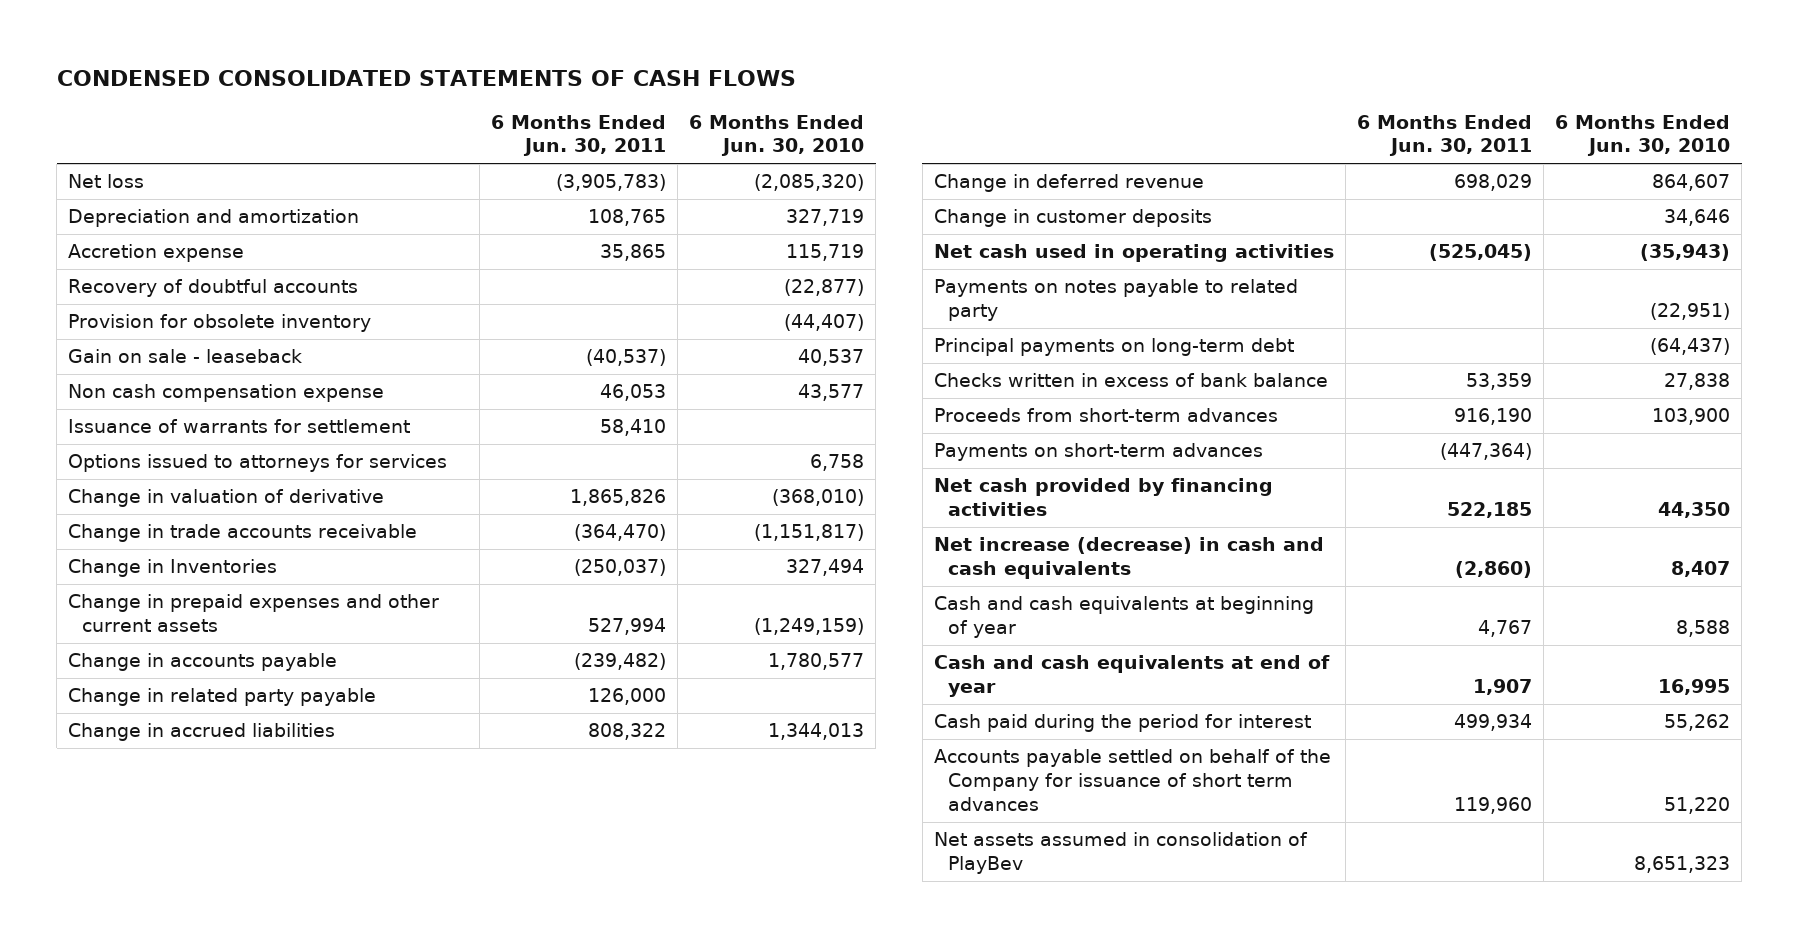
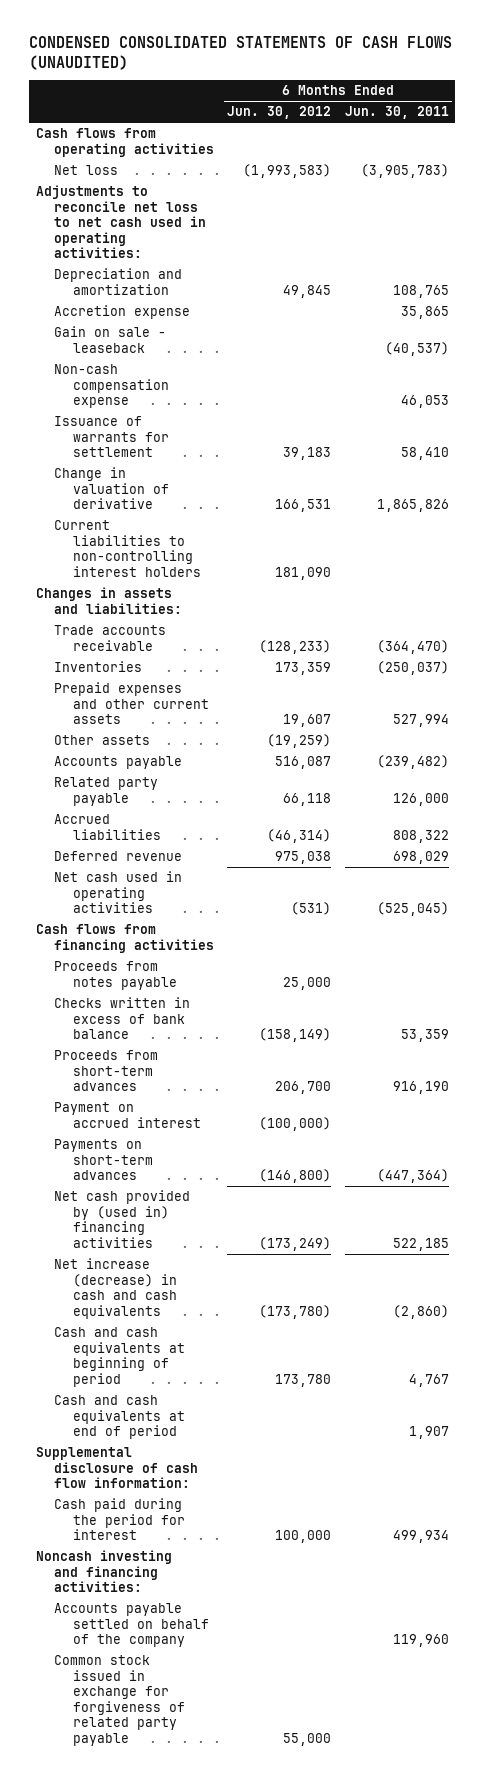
- CONDENSED CONSOLIDATED STATEMENTS OF CASH FLOWS
+ CONDENSED CONSOLIDATED STATEMENTS OF CASH FLOWS (UNAUDITED)
- | 6 Months Ended Jun. 30, 2011 | 6 Months Ended Jun. 30, 2010
+ | 6 Months Ended Jun. 30, 2012 | 6 Months Ended Jun. 30, 2011
+ Cash flows from operating activities
+ Adjustments to reconcile net loss to net cash used in operating activities:
- Recovery of doubtful accounts | | (22,877)
- Provision for obsolete inventory | | (44,407)
- Non cash compensation expense | 46,053 | 43,577
+ Non-cash compensation expense | | 46,053
- Options issued to attorneys for services | | 6,758
- Change in trade accounts receivable | (364,470) | (1,151,817)
- Change in Inventories | (250,037) | 327,494
- Change in prepaid expenses and other current assets | 527,994 | (1,249,159)
- Change in accounts payable | (239,482) | 1,780,577
- Change in related party payable | 126,000 |
- Change in accrued liabilities | 808,322 | 1,344,013
- Change in deferred revenue | 698,029 | 864,607
- Change in customer deposits | | 34,646
+ Current liabilities to non-controlling interest holders | 181,090 |
+ Changes in assets and liabilities:
+ Trade accounts receivable | (128,233) | (364,470)
+ Inventories | 173,359 | (250,037)
+ Prepaid expenses and other current assets | 19,607 | 527,994
+ Other assets | (19,259) |
+ Accounts payable | 516,087 | (239,482)
+ Related party payable | 66,118 | 126,000
+ Accrued liabilities | (46,314) | 808,322
+ Deferred revenue | 975,038 | 698,029
- Payments on notes payable to related party | | (22,951)
- Principal payments on long-term debt | | (64,437)
+ Cash flows from financing activities
+ Proceeds from notes payable | 25,000 |
+ Payment on accrued interest | (100,000) |
- Net cash provided by financing activities | 522,185 | 44,350
+ Net cash provided by (used in) financing activities | (173,249) | 522,185
- Cash and cash equivalents at beginning of year | 4,767 | 8,588
- Cash and cash equivalents at end of year | 1,907 | 16,995
+ Cash and cash equivalents at beginning of period | 173,780 | 4,767
+ Cash and cash equivalents at end of period | | 1,907
+ Supplemental disclosure of cash flow information:
- Accounts payable settled on behalf of the Company for issuance of short term advances | 119,960 | 51,220
- Net assets assumed in consolidation of PlayBev | | 8,651,323
+ Noncash investing and financing activities:
+ Accounts payable settled on behalf of the company | | 119,960
+ Common stock issued in exchange for forgiveness of related party payable | 55,000 |

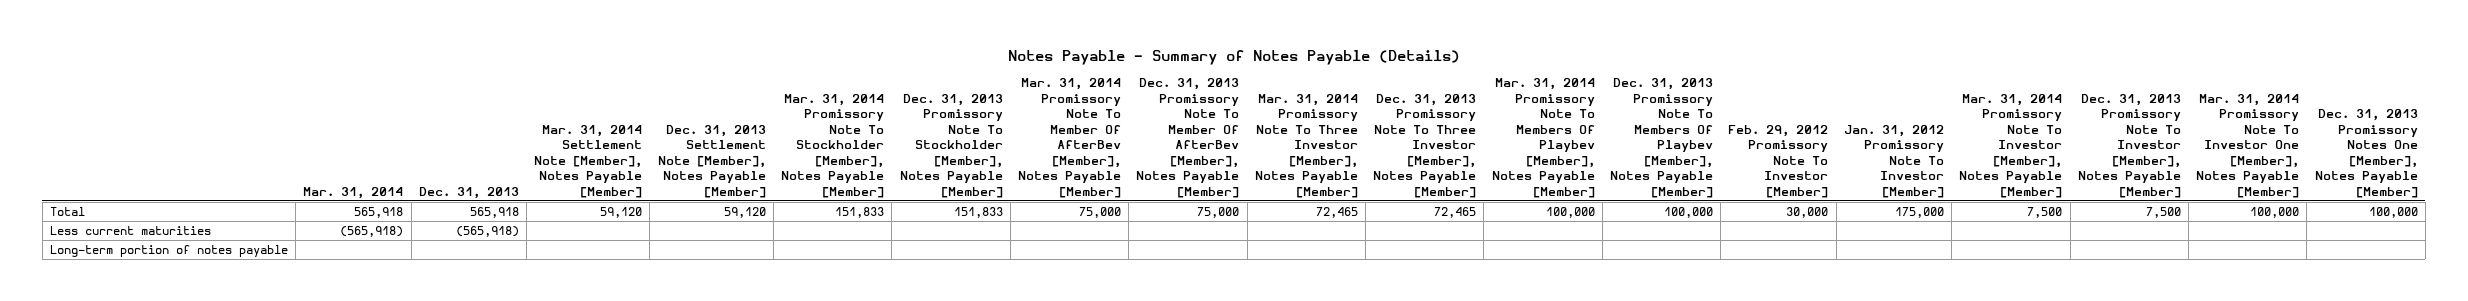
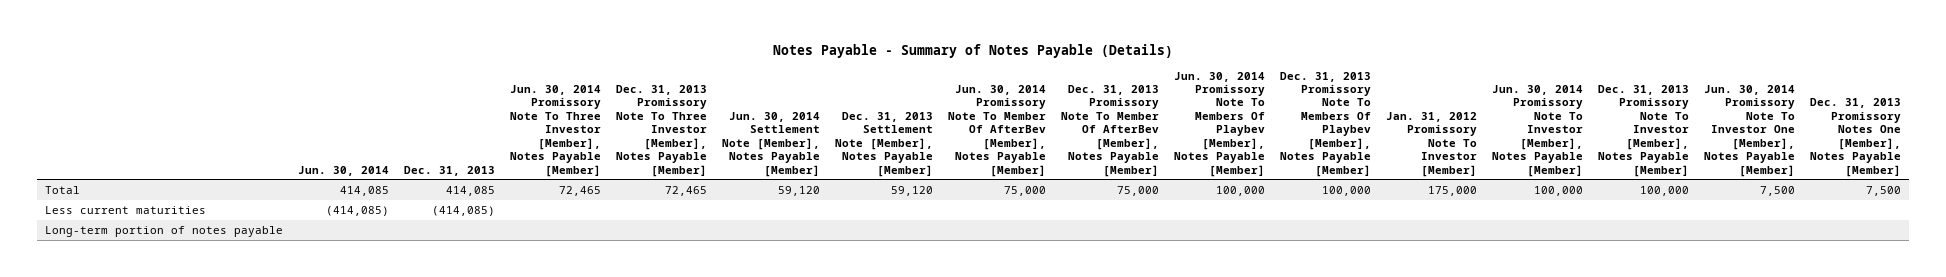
- | Mar. 31, 2014 | Dec. 31, 2013 | Mar. 31, 2014 Settlement Note [Member], Notes Payable [Member] | Dec. 31, 2013 Settlement Note [Member], Notes Payable [Member] | Mar. 31, 2014 Promissory Note To Stockholder [Member], Notes Payable [Member] | Dec. 31, 2013 Promissory Note To Stockholder [Member], Notes Payable [Member] | Mar. 31, 2014 Promissory Note To Member Of AfterBev [Member], Notes Payable [Member] | Dec. 31, 2013 Promissory Note To Member Of AfterBev [Member], Notes Payable [Member] | Mar. 31, 2014 Promissory Note To Three Investor [Member], Notes Payable [Member] | Dec. 31, 2013 Promissory Note To Three Investor [Member], Notes Payable [Member] | Mar. 31, 2014 Promissory Note To Members Of Playbev [Member], Notes Payable [Member] | Dec. 31, 2013 Promissory Note To Members Of Playbev [Member], Notes Payable [Member] | Feb. 29, 2012 Promissory Note To Investor [Member] | Jan. 31, 2012 Promissory Note To Investor [Member] | Mar. 31, 2014 Promissory Note To Investor [Member], Notes Payable [Member] | Dec. 31, 2013 Promissory Note To Investor [Member], Notes Payable [Member] | Mar. 31, 2014 Promissory Note To Investor One [Member], Notes Payable [Member] | Dec. 31, 2013 Promissory Notes One [Member], Notes Payable [Member]
+ | Jun. 30, 2014 | Dec. 31, 2013 | Jun. 30, 2014 Promissory Note To Three Investor [Member], Notes Payable [Member] | Dec. 31, 2013 Promissory Note To Three Investor [Member], Notes Payable [Member] | Jun. 30, 2014 Settlement Note [Member], Notes Payable [Member] | Dec. 31, 2013 Settlement Note [Member], Notes Payable [Member] | Jun. 30, 2014 Promissory Note To Member Of AfterBev [Member], Notes Payable [Member] | Dec. 31, 2013 Promissory Note To Member Of AfterBev [Member], Notes Payable [Member] | Jun. 30, 2014 Promissory Note To Members Of Playbev [Member], Notes Payable [Member] | Dec. 31, 2013 Promissory Note To Members Of Playbev [Member], Notes Payable [Member] | Jan. 31, 2012 Promissory Note To Investor [Member] | Jun. 30, 2014 Promissory Note To Investor [Member], Notes Payable [Member] | Dec. 31, 2013 Promissory Note To Investor [Member], Notes Payable [Member] | Jun. 30, 2014 Promissory Note To Investor One [Member], Notes Payable [Member] | Dec. 31, 2013 Promissory Notes One [Member], Notes Payable [Member]
- Total | 565,918 | 565,918 | 59,120 | 59,120 | 151,833 | 151,833 | 75,000 | 75,000 | 72,465 | 72,465 | 100,000 | 100,000 | 30,000 | 175,000 | 7,500 | 7,500 | 100,000 | 100,000
- Less current maturities | (565,918) | (565,918) | | | | | | | | | | | | | | | |
+ Total | 414,085 | 414,085 | 72,465 | 72,465 | 59,120 | 59,120 | 75,000 | 75,000 | 100,000 | 100,000 | 175,000 | 100,000 | 100,000 | 7,500 | 7,500
+ Less current maturities | (414,085) | (414,085) | | | | | | | | | | | | |

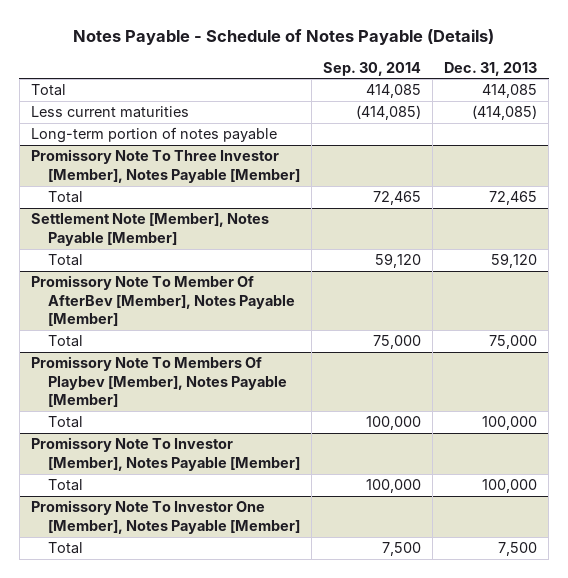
- Notes Payable - Summary of Notes Payable (Details)
+ Notes Payable - Schedule of Notes Payable (Details)
- | Jun. 30, 2014 | Dec. 31, 2013 | Jun. 30, 2014 Promissory Note To Three Investor [Member], Notes Payable [Member] | Dec. 31, 2013 Promissory Note To Three Investor [Member], Notes Payable [Member] | Jun. 30, 2014 Settlement Note [Member], Notes Payable [Member] | Dec. 31, 2013 Settlement Note [Member], Notes Payable [Member] | Jun. 30, 2014 Promissory Note To Member Of AfterBev [Member], Notes Payable [Member] | Dec. 31, 2013 Promissory Note To Member Of AfterBev [Member], Notes Payable [Member] | Jun. 30, 2014 Promissory Note To Members Of Playbev [Member], Notes Payable [Member] | Dec. 31, 2013 Promissory Note To Members Of Playbev [Member], Notes Payable [Member] | Jan. 31, 2012 Promissory Note To Investor [Member] | Jun. 30, 2014 Promissory Note To Investor [Member], Notes Payable [Member] | Dec. 31, 2013 Promissory Note To Investor [Member], Notes Payable [Member] | Jun. 30, 2014 Promissory Note To Investor One [Member], Notes Payable [Member] | Dec. 31, 2013 Promissory Notes One [Member], Notes Payable [Member]
+ | Sep. 30, 2014 | Dec. 31, 2013
+ Promissory Note To Three Investor [Member], Notes Payable [Member]
+ Total | 72,465 | 72,465
+ Settlement Note [Member], Notes Payable [Member]
+ Total | 59,120 | 59,120
+ Promissory Note To Member Of AfterBev [Member], Notes Payable [Member]
+ Total | 75,000 | 75,000
+ Promissory Note To Members Of Playbev [Member], Notes Payable [Member]
+ Total | 100,000 | 100,000
+ Promissory Note To Investor [Member], Notes Payable [Member]
+ Total | 100,000 | 100,000
+ Promissory Note To Investor One [Member], Notes Payable [Member]
+ Total | 7,500 | 7,500

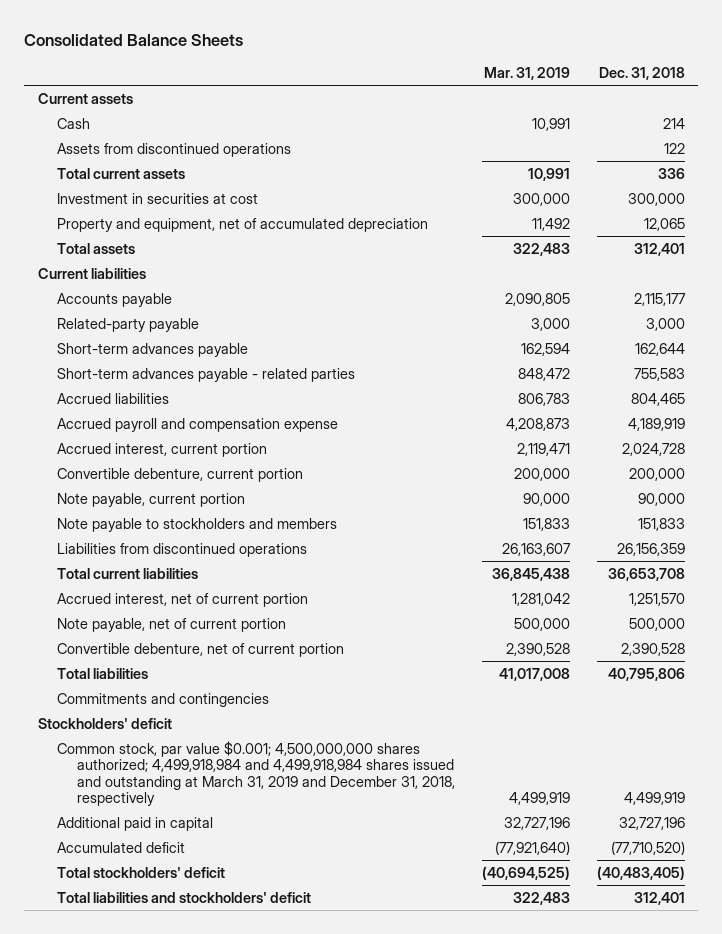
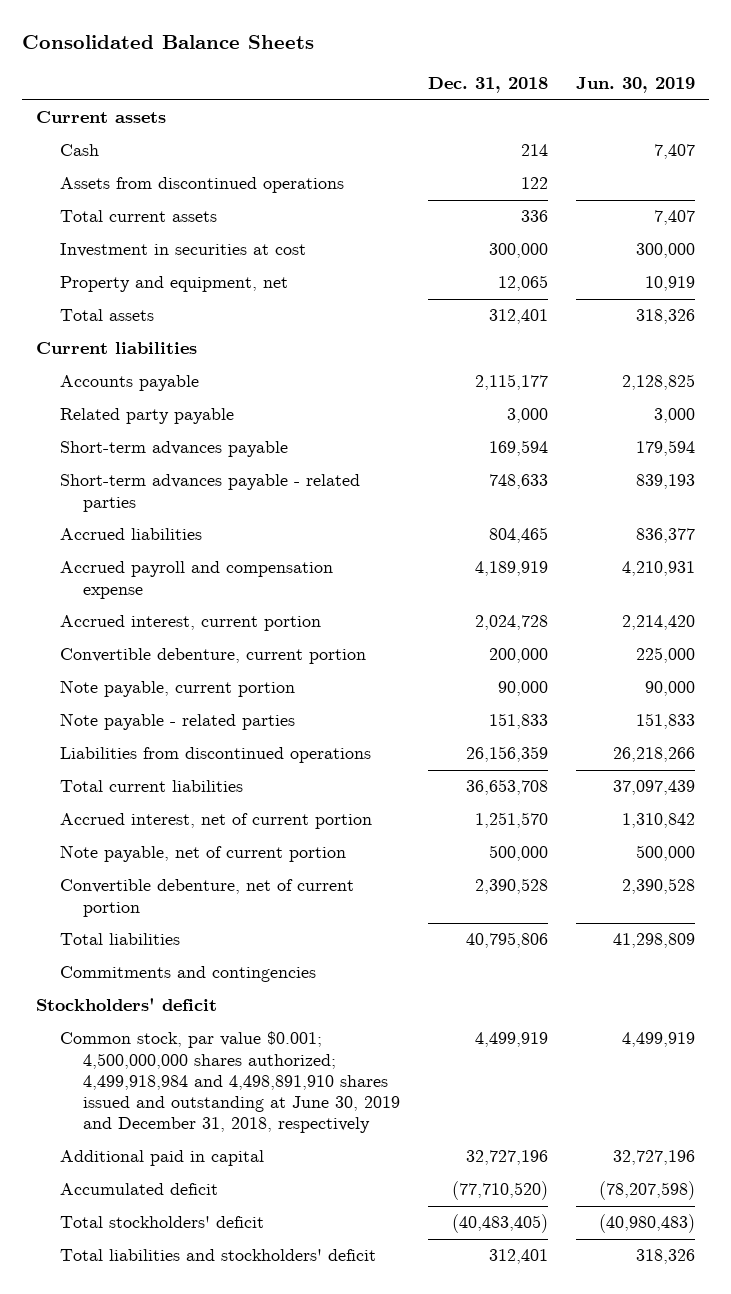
- | Mar. 31, 2019 | Dec. 31, 2018
+ | Dec. 31, 2018 | Jun. 30, 2019
- Property and equipment, net of accumulated depreciation | 11,492 | 12,065
+ Property and equipment, net | 12,065 | 10,919
- Related-party payable | 3,000 | 3,000
- Short-term advances payable | 162,594 | 162,644
- Short-term advances payable - related parties | 848,472 | 755,583
+ Related party payable | 3,000 | 3,000
+ Short-term advances payable | 169,594 | 179,594
+ Short-term advances payable - related parties | 748,633 | 839,193
- Note payable to stockholders and members | 151,833 | 151,833
+ Note payable - related parties | 151,833 | 151,833
- Common stock, par value $0.001; 4,500,000,000 shares authorized; 4,499,918,984 and 4,499,918,984 shares issued and outstanding at March 31, 2019 and December 31, 2018, respectively | 4,499,919 | 4,499,919
+ Common stock, par value $0.001; 4,500,000,000 shares authorized; 4,499,918,984 and 4,498,891,910 shares issued and outstanding at June 30, 2019 and December 31, 2018, respectively | 4,499,919 | 4,499,919

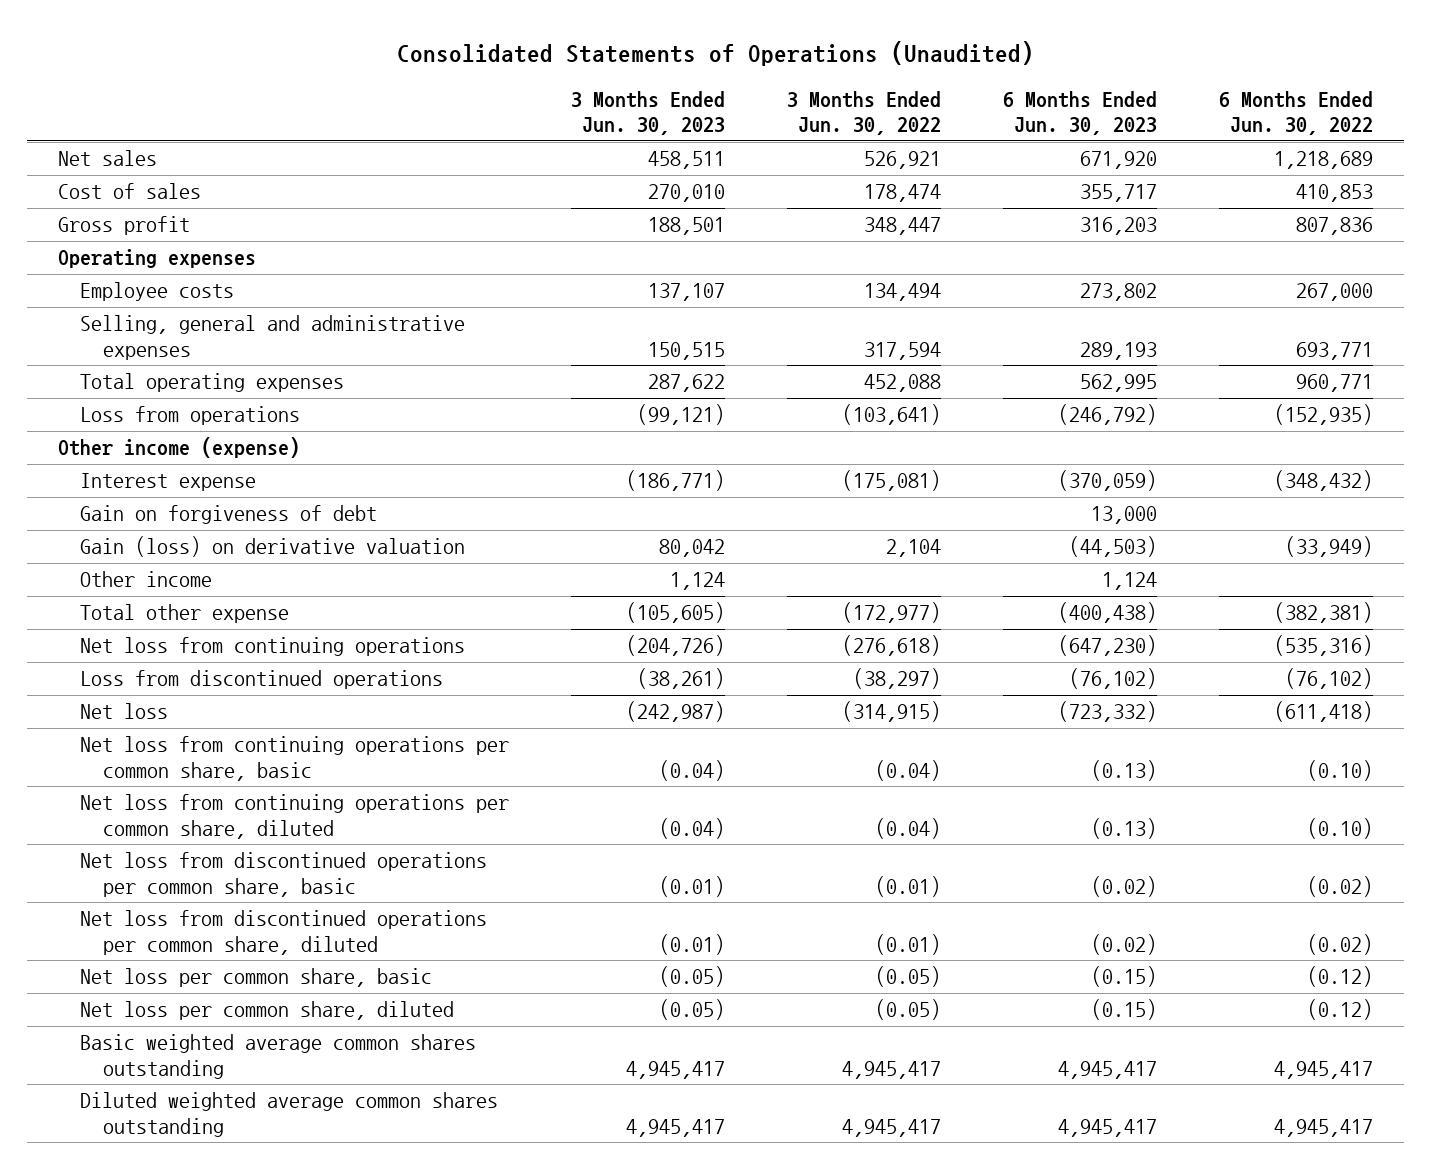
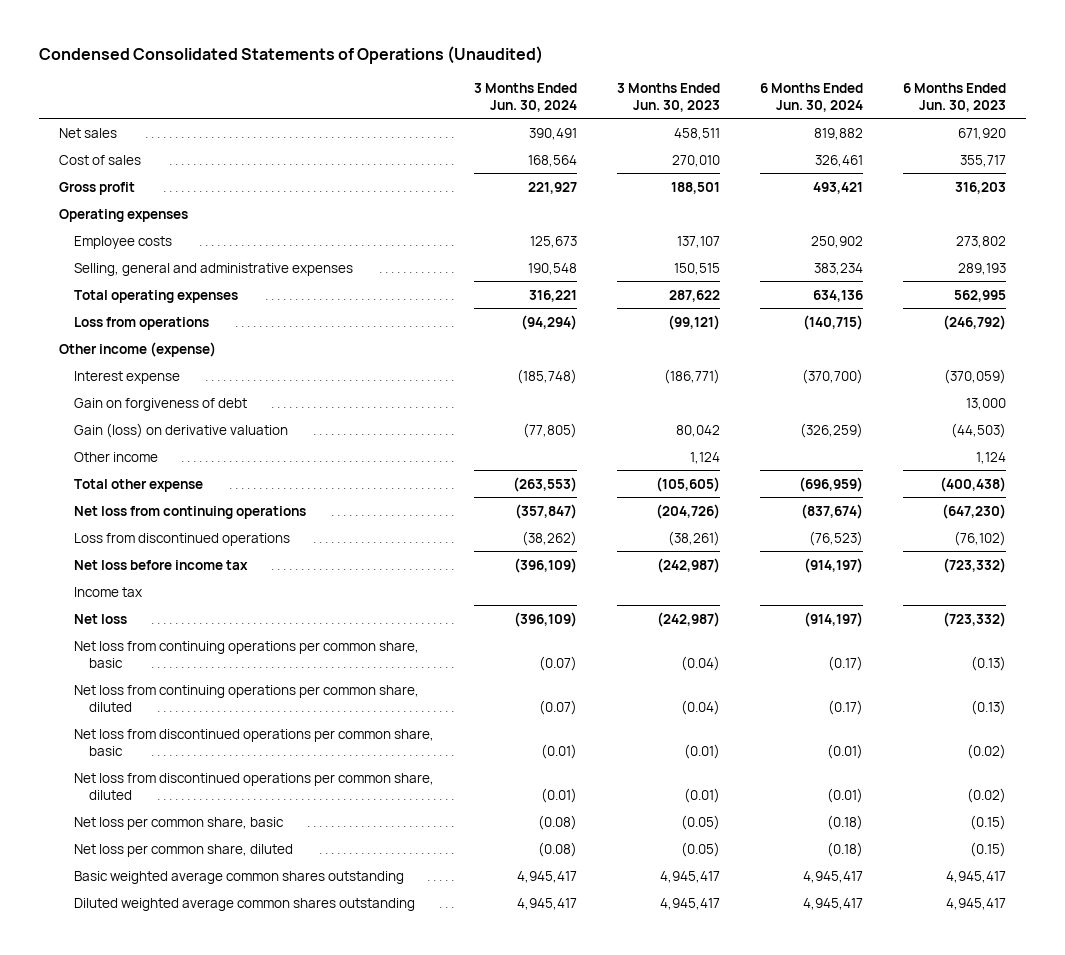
- Consolidated Statements of Operations (Unaudited)
+ Condensed Consolidated Statements of Operations (Unaudited)
- | 3 Months Ended Jun. 30, 2023 | 3 Months Ended Jun. 30, 2022 | 6 Months Ended Jun. 30, 2023 | 6 Months Ended Jun. 30, 2022
+ | 3 Months Ended Jun. 30, 2024 | 3 Months Ended Jun. 30, 2023 | 6 Months Ended Jun. 30, 2024 | 6 Months Ended Jun. 30, 2023
+ Net loss before income tax | (396,109) | (242,987) | (914,197) | (723,332)
+ Income tax

